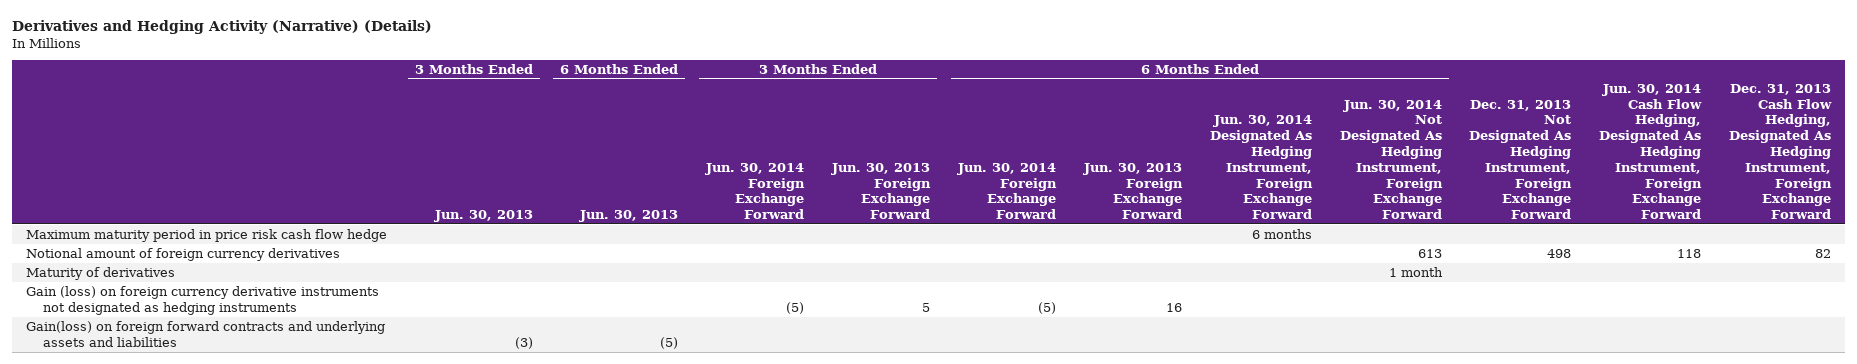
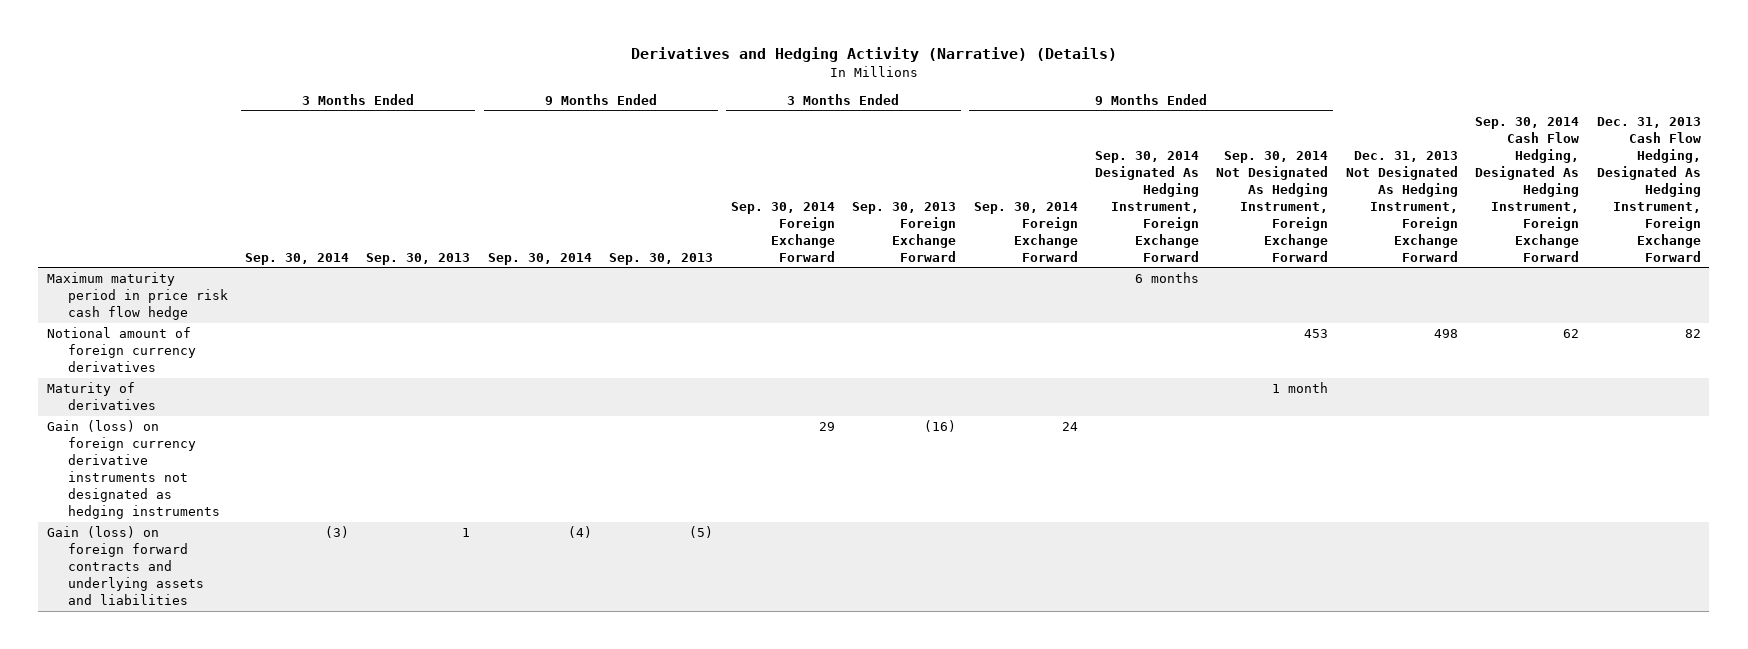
- | 3 Months Ended Jun. 30, 2013 | 6 Months Ended Jun. 30, 2013 | 3 Months Ended Jun. 30, 2014 Foreign Exchange Forward | 3 Months Ended Jun. 30, 2013 Foreign Exchange Forward | 6 Months Ended Jun. 30, 2014 Foreign Exchange Forward | 6 Months Ended Jun. 30, 2013 Foreign Exchange Forward | 6 Months Ended Jun. 30, 2014 Designated As Hedging Instrument, Foreign Exchange Forward | 6 Months Ended Jun. 30, 2014 Not Designated As Hedging Instrument, Foreign Exchange Forward | Dec. 31, 2013 Not Designated As Hedging Instrument, Foreign Exchange Forward | Jun. 30, 2014 Cash Flow Hedging, Designated As Hedging Instrument, Foreign Exchange Forward | Dec. 31, 2013 Cash Flow Hedging, Designated As Hedging Instrument, Foreign Exchange Forward
+ | 3 Months Ended Sep. 30, 2014 | 3 Months Ended Sep. 30, 2013 | 9 Months Ended Sep. 30, 2014 | 9 Months Ended Sep. 30, 2013 | 3 Months Ended Sep. 30, 2014 Foreign Exchange Forward | 3 Months Ended Sep. 30, 2013 Foreign Exchange Forward | 9 Months Ended Sep. 30, 2014 Foreign Exchange Forward | 9 Months Ended Sep. 30, 2014 Designated As Hedging Instrument, Foreign Exchange Forward | 9 Months Ended Sep. 30, 2014 Not Designated As Hedging Instrument, Foreign Exchange Forward | Dec. 31, 2013 Not Designated As Hedging Instrument, Foreign Exchange Forward | Sep. 30, 2014 Cash Flow Hedging, Designated As Hedging Instrument, Foreign Exchange Forward | Dec. 31, 2013 Cash Flow Hedging, Designated As Hedging Instrument, Foreign Exchange Forward
- Gain(loss) on foreign forward contracts and underlying assets and liabilities | (3) | (5) | | | | | | | | |
+ Gain (loss) on foreign forward contracts and underlying assets and liabilities | (3) | 1 | (4) | (5) | | | | | | | |

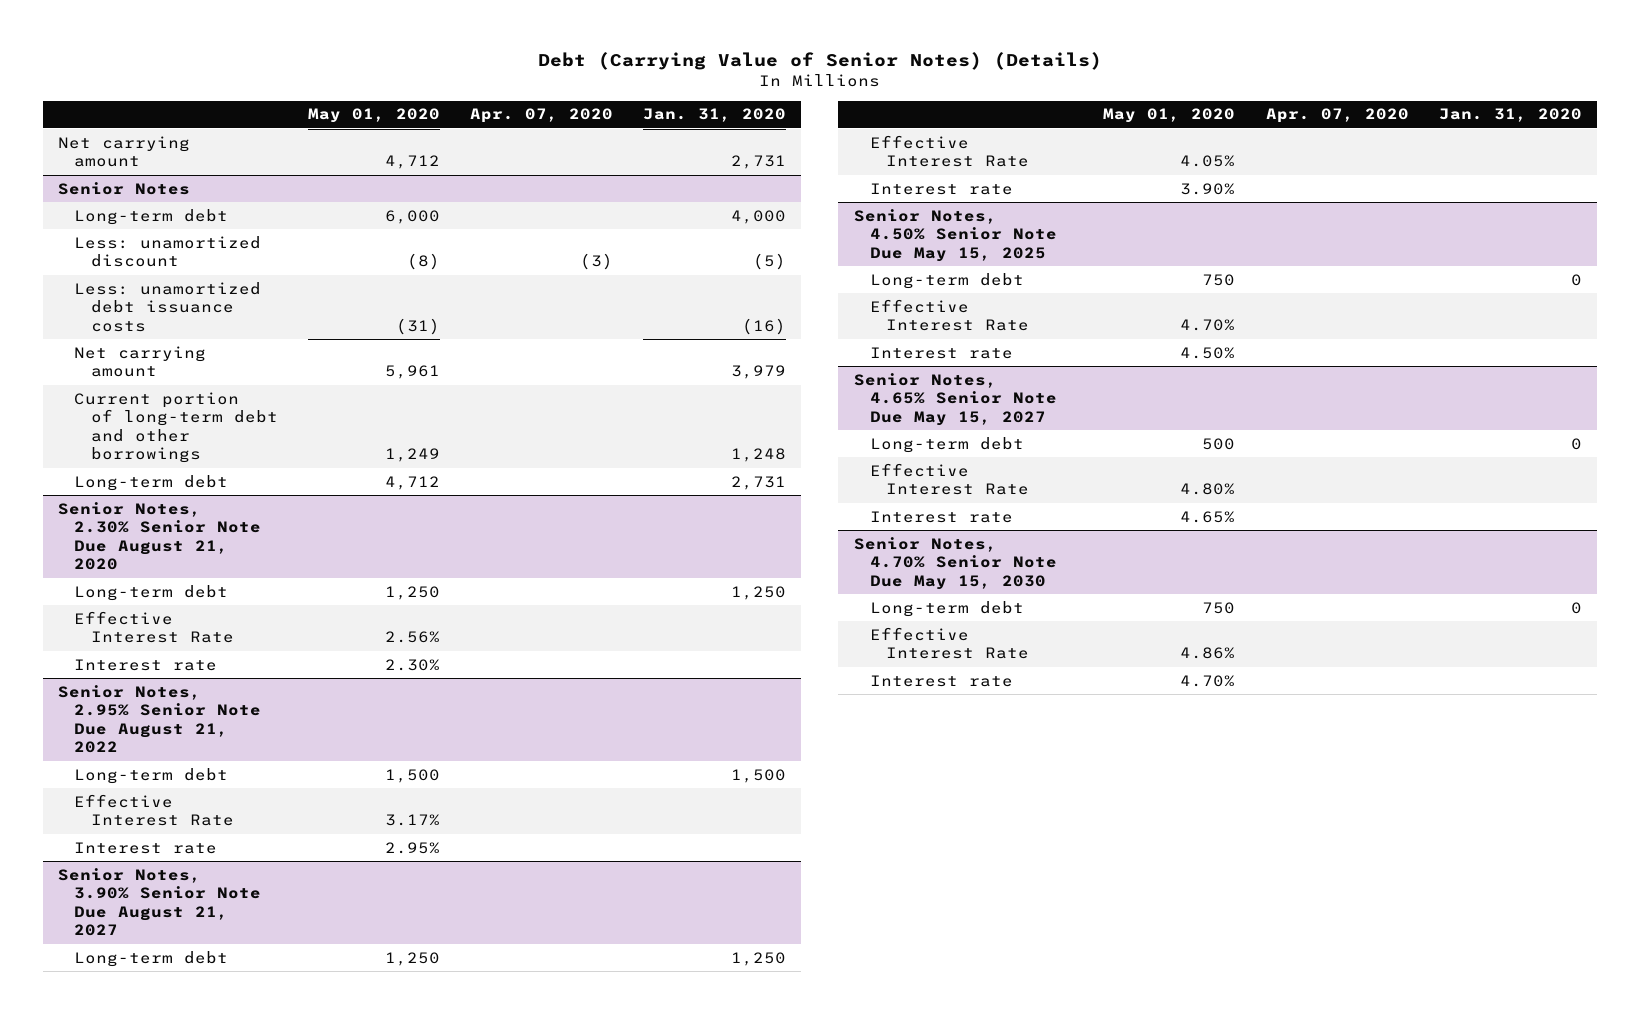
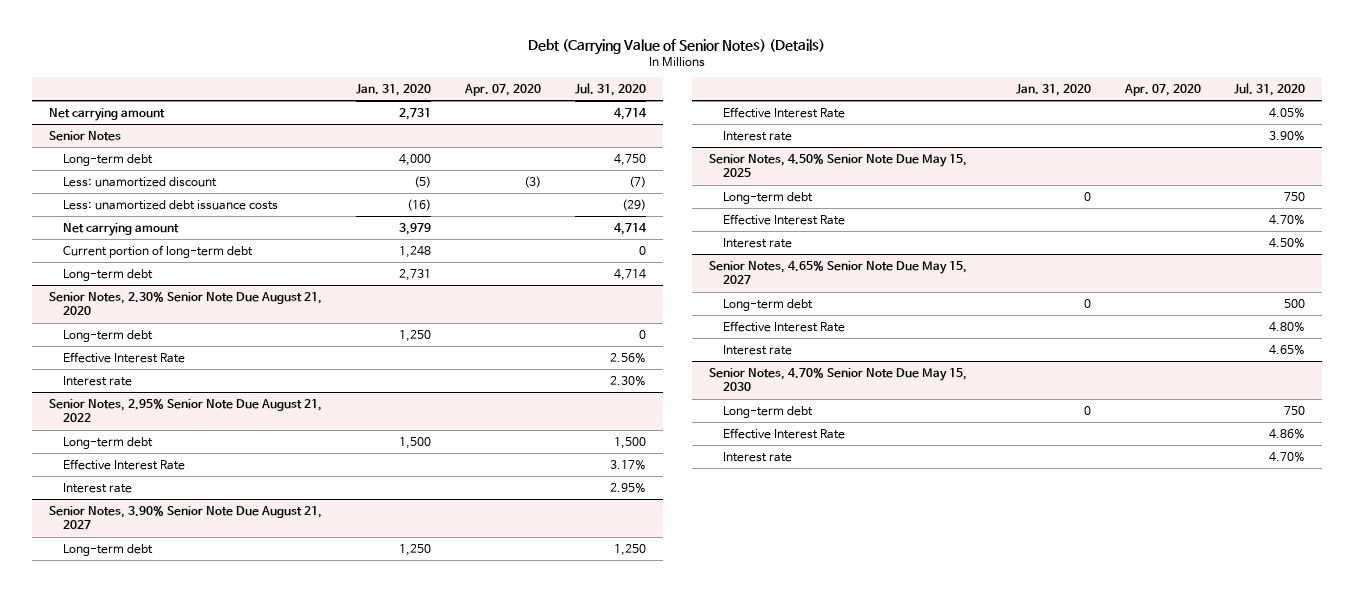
- | May 01, 2020 | Apr. 07, 2020 | Jan. 31, 2020
+ | Jan. 31, 2020 | Apr. 07, 2020 | Jul. 31, 2020
@ Senior Notes
- Current portion of long-term debt and other borrowings | 1,249 | | 1,248
+ Current portion of long-term debt | 1,248 | | 0

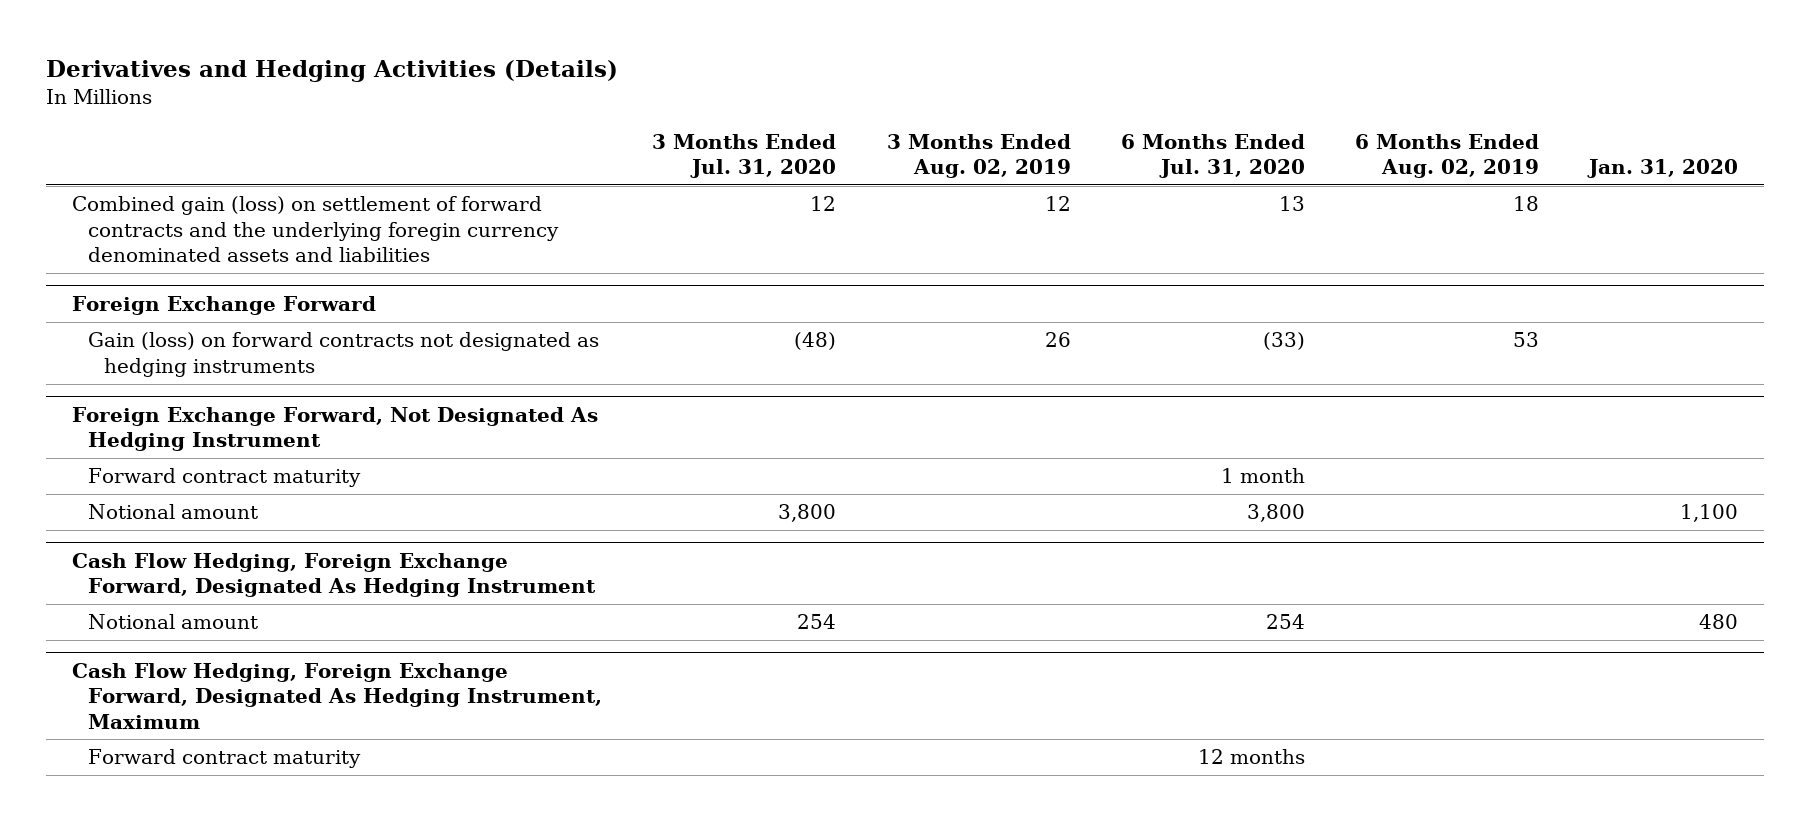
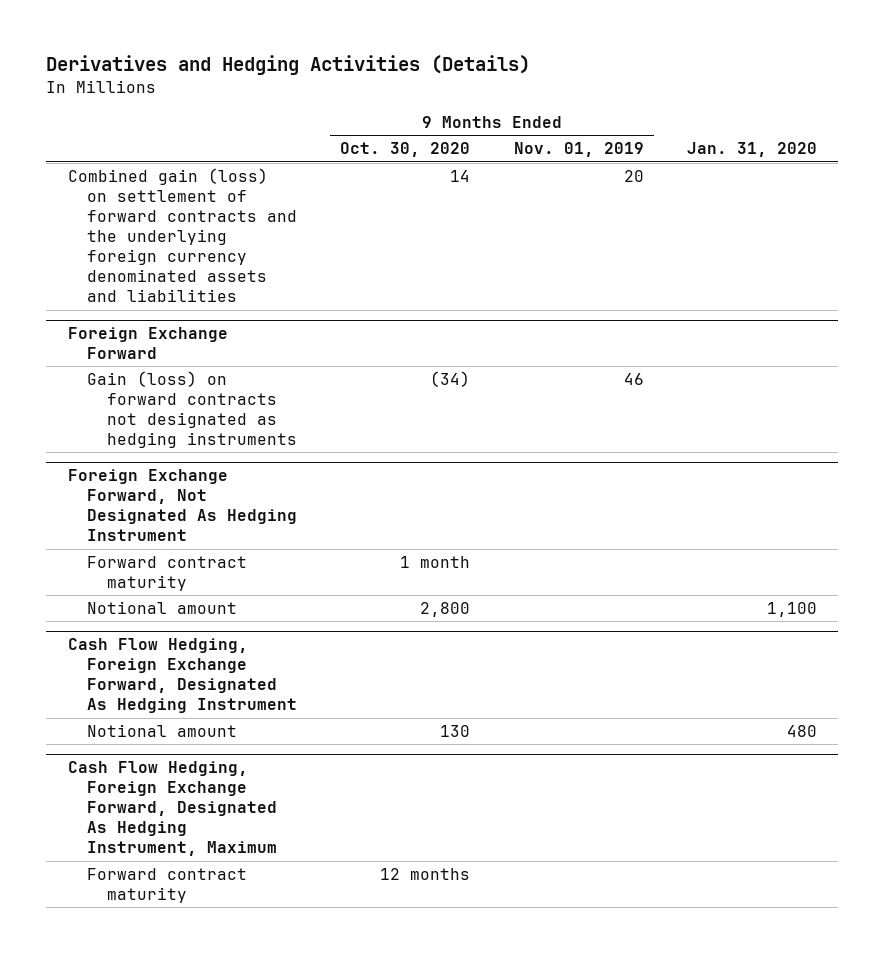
- | 3 Months Ended Jul. 31, 2020 | 3 Months Ended Aug. 02, 2019 | 6 Months Ended Jul. 31, 2020 | 6 Months Ended Aug. 02, 2019 | Jan. 31, 2020
+ | 9 Months Ended Oct. 30, 2020 | 9 Months Ended Nov. 01, 2019 | Jan. 31, 2020
- Combined gain (loss) on settlement of forward contracts and the underlying foregin currency denominated assets and liabilities | 12 | 12 | 13 | 18 |
+ Combined gain (loss) on settlement of forward contracts and the underlying foreign currency denominated assets and liabilities | 14 | 20 |

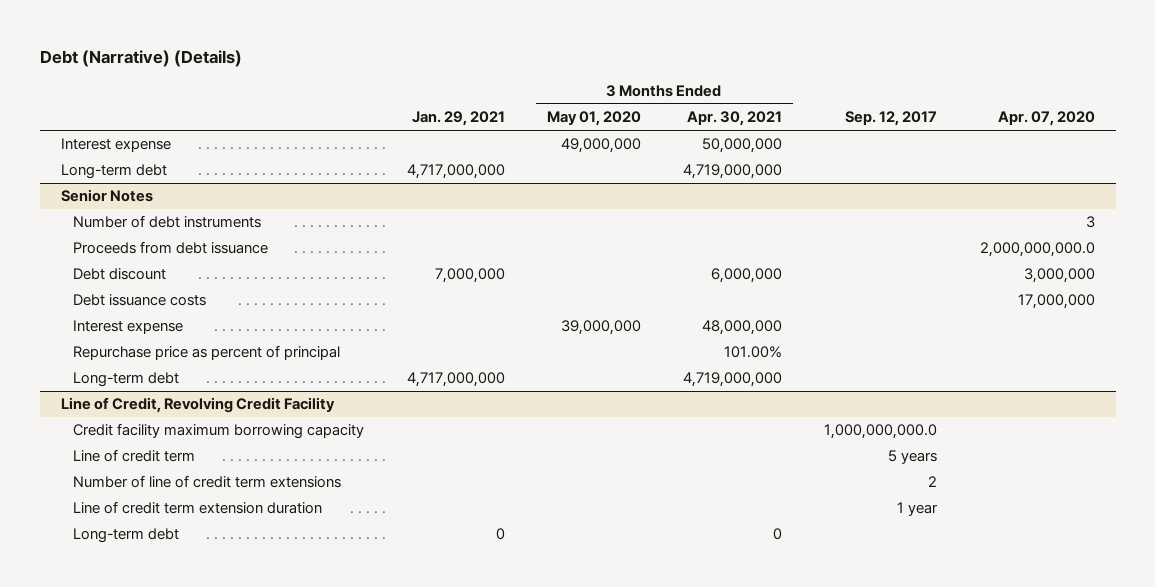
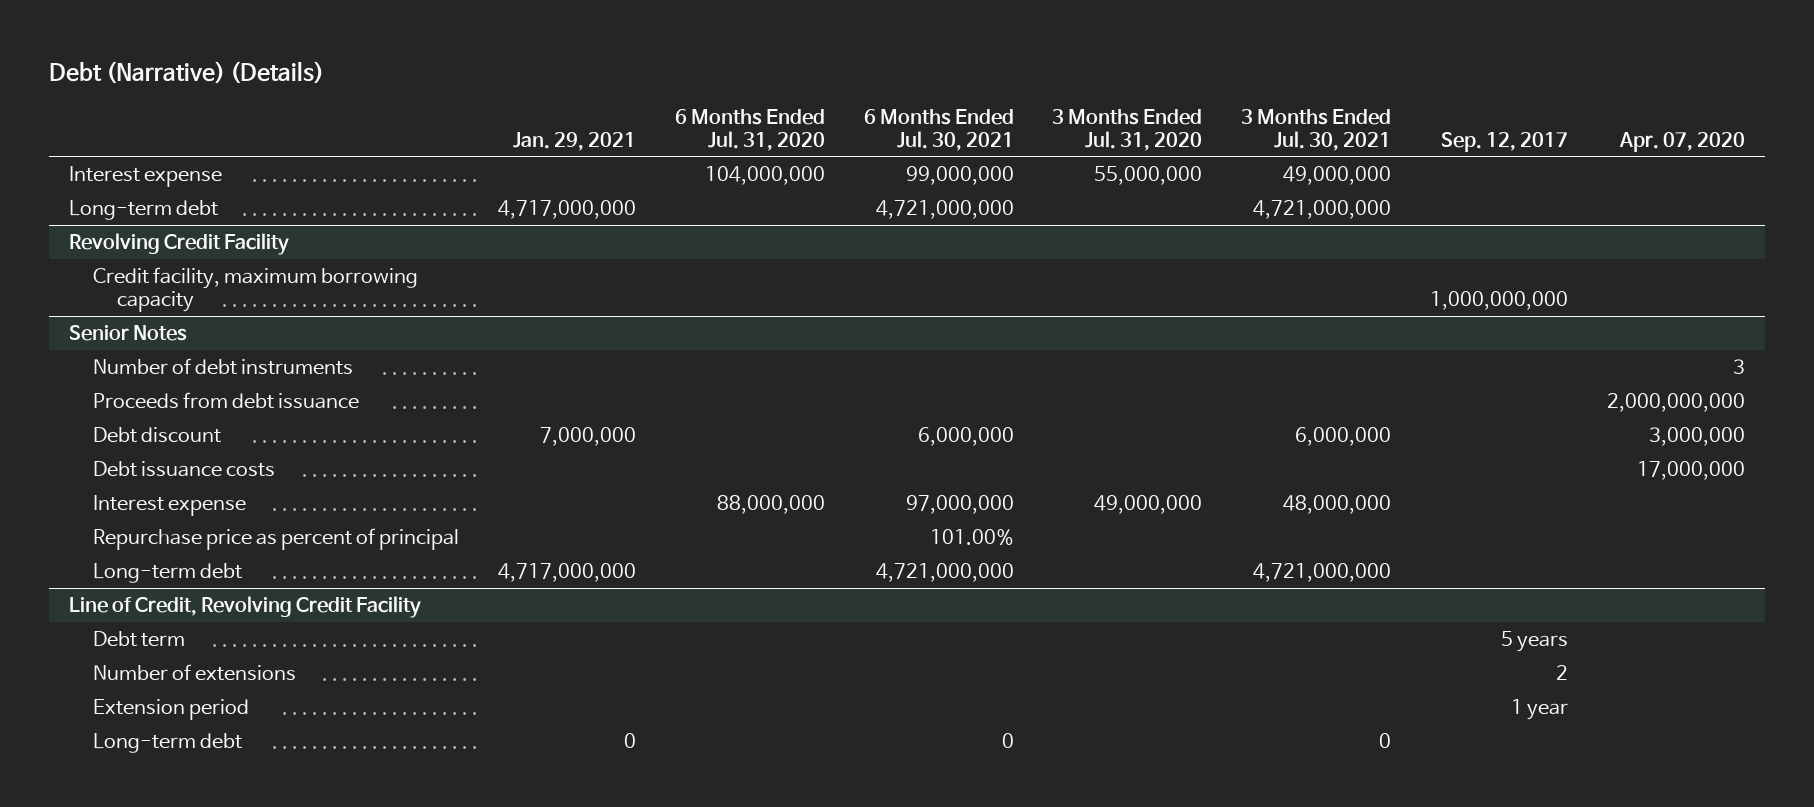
- | Jan. 29, 2021 | 3 Months Ended May 01, 2020 | 3 Months Ended Apr. 30, 2021 | Sep. 12, 2017 | Apr. 07, 2020
+ | Jan. 29, 2021 | 6 Months Ended Jul. 31, 2020 | 6 Months Ended Jul. 30, 2021 | 3 Months Ended Jul. 31, 2020 | 3 Months Ended Jul. 30, 2021 | Sep. 12, 2017 | Apr. 07, 2020
+ Revolving Credit Facility
+ Credit facility, maximum borrowing capacity | | | | | | 1,000,000,000 |
@ Senior Notes
- Proceeds from debt issuance | | | | | 2,000,000,000.0
+ Proceeds from debt issuance | | | | | | | 2,000,000,000
@ Line of Credit, Revolving Credit Facility
- Credit facility maximum borrowing capacity | | | | 1,000,000,000.0 |
- Line of credit term | | | | 5 years |
- Number of line of credit term extensions | | | | 2 |
- Line of credit term extension duration | | | | 1 year |
+ Debt term | | | | | | 5 years |
+ Number of extensions | | | | | | 2 |
+ Extension period | | | | | | 1 year |

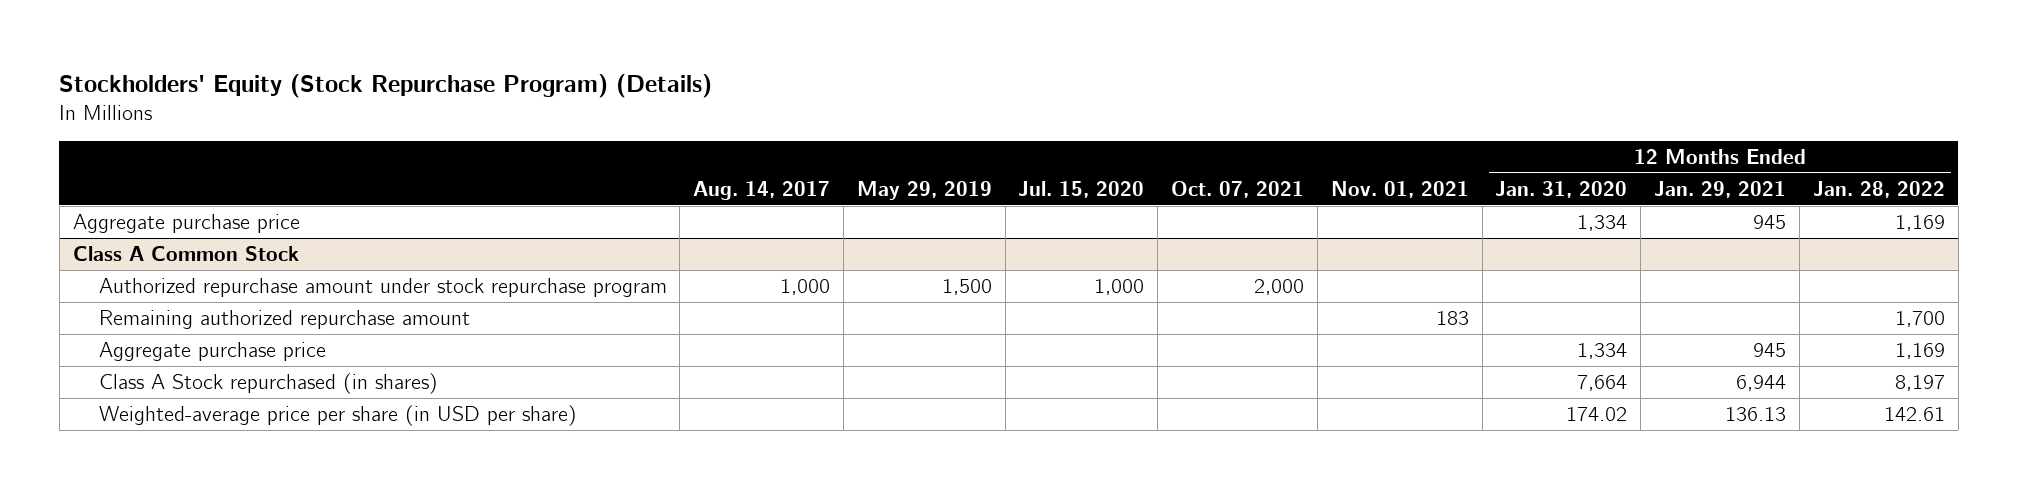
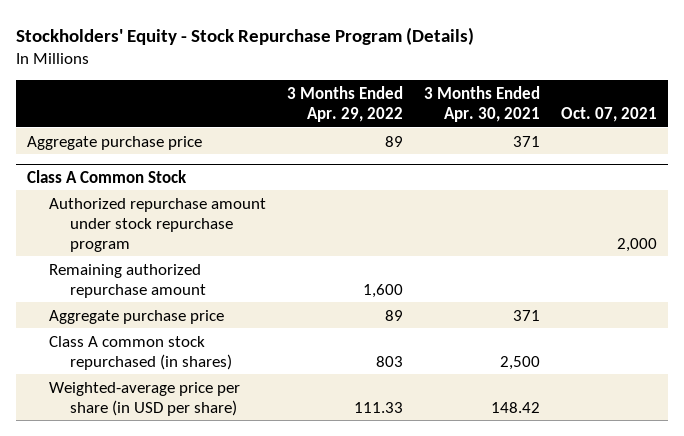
- Stockholders' Equity (Stock Repurchase Program) (Details)
+ Stockholders' Equity - Stock Repurchase Program (Details)
- | Aug. 14, 2017 | May 29, 2019 | Jul. 15, 2020 | Oct. 07, 2021 | Nov. 01, 2021 | 12 Months Ended Jan. 31, 2020 | 12 Months Ended Jan. 29, 2021 | 12 Months Ended Jan. 28, 2022
+ | 3 Months Ended Apr. 29, 2022 | 3 Months Ended Apr. 30, 2021 | Oct. 07, 2021
@ Class A Common Stock
- Class A Stock repurchased (in shares) | | | | | | 7,664 | 6,944 | 8,197
+ Class A common stock repurchased (in shares) | 803 | 2,500 |

